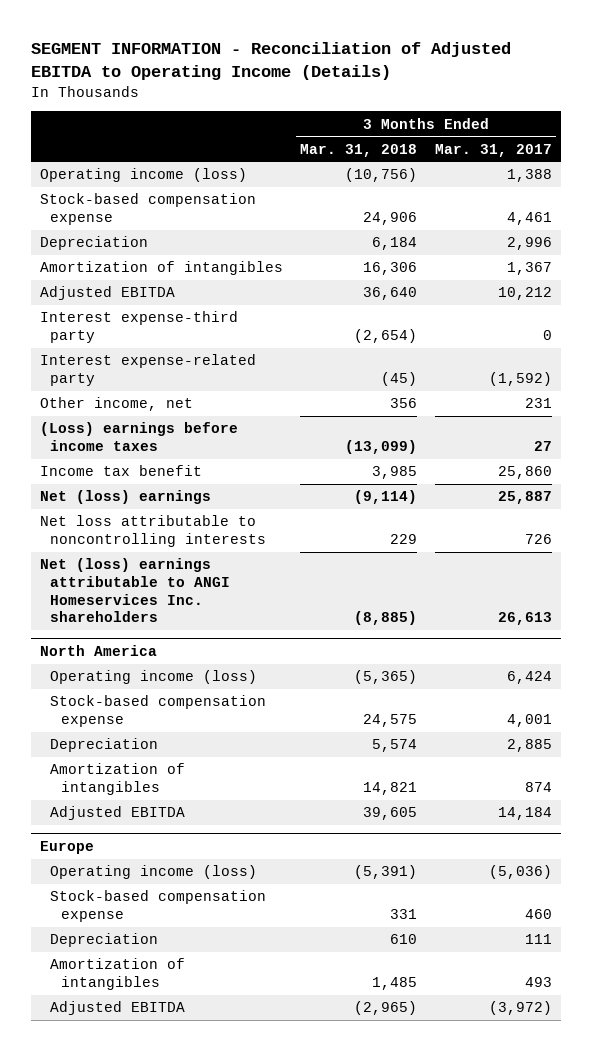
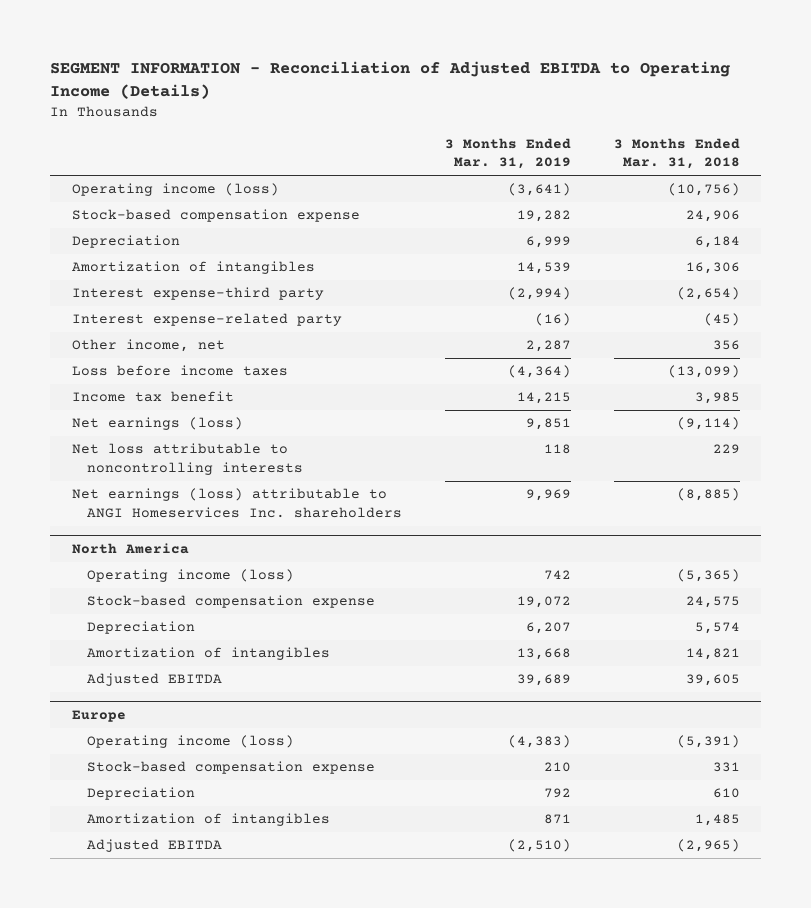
- | 3 Months Ended Mar. 31, 2018 | 3 Months Ended Mar. 31, 2017
+ | 3 Months Ended Mar. 31, 2019 | 3 Months Ended Mar. 31, 2018
- Adjusted EBITDA | 36,640 | 10,212
- (Loss) earnings before income taxes | (13,099) | 27
+ Loss before income taxes | (4,364) | (13,099)
- Net (loss) earnings | (9,114) | 25,887
+ Net earnings (loss) | 9,851 | (9,114)
- Net (loss) earnings attributable to ANGI Homeservices Inc. shareholders | (8,885) | 26,613
+ Net earnings (loss) attributable to ANGI Homeservices Inc. shareholders | 9,969 | (8,885)

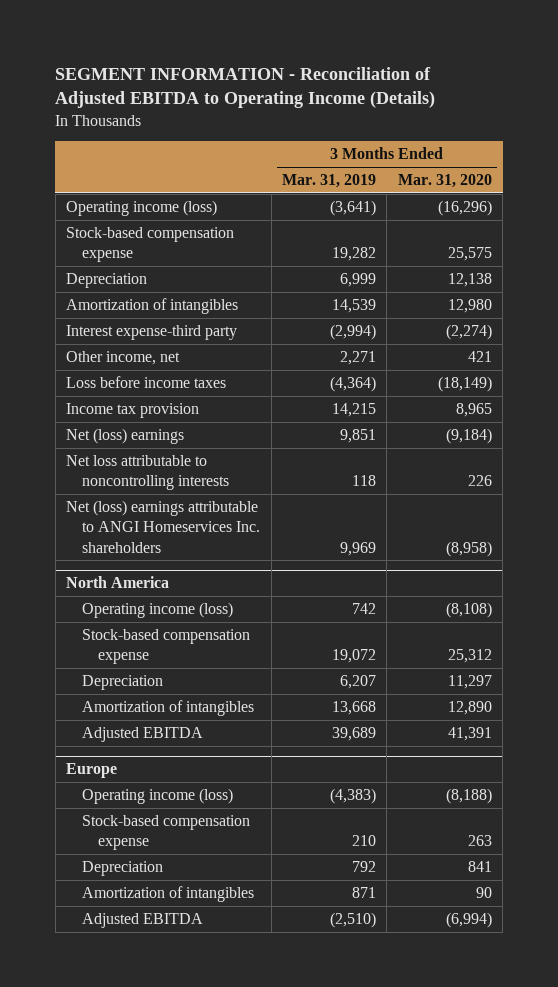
- | 3 Months Ended Mar. 31, 2019 | 3 Months Ended Mar. 31, 2018
+ | 3 Months Ended Mar. 31, 2019 | 3 Months Ended Mar. 31, 2020
- Interest expense-related party | (16) | (45)
- Other income, net | 2,287 | 356
+ Other income, net | 2,271 | 421
- Income tax benefit | 14,215 | 3,985
- Net earnings (loss) | 9,851 | (9,114)
+ Income tax provision | 14,215 | 8,965
+ Net (loss) earnings | 9,851 | (9,184)
- Net earnings (loss) attributable to ANGI Homeservices Inc. shareholders | 9,969 | (8,885)
+ Net (loss) earnings attributable to ANGI Homeservices Inc. shareholders | 9,969 | (8,958)

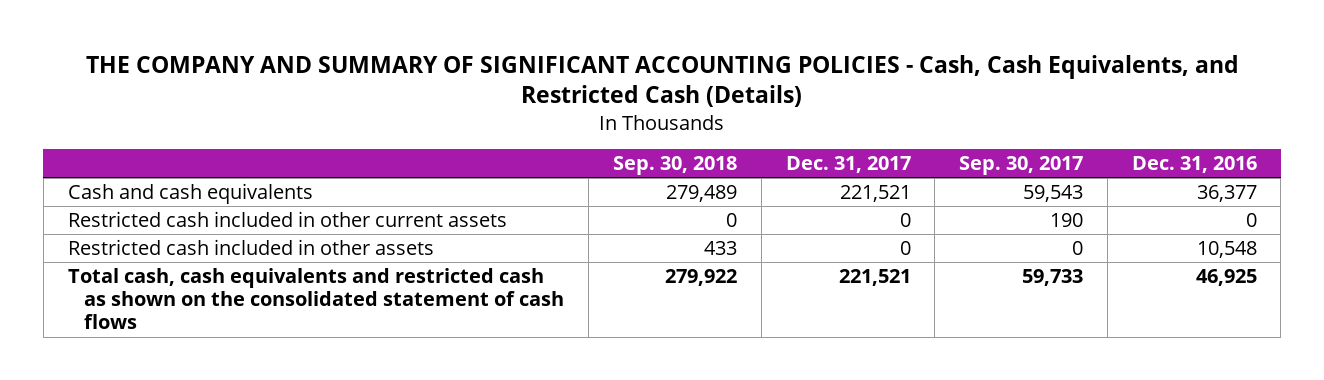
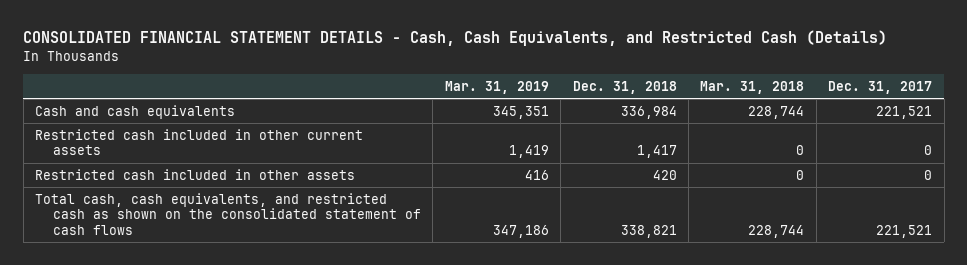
- THE COMPANY AND SUMMARY OF SIGNIFICANT ACCOUNTING POLICIES - Cash, Cash Equivalents, and Restricted Cash (Details)
+ CONSOLIDATED FINANCIAL STATEMENT DETAILS - Cash, Cash Equivalents, and Restricted Cash (Details)
- | Sep. 30, 2018 | Dec. 31, 2017 | Sep. 30, 2017 | Dec. 31, 2016
+ | Mar. 31, 2019 | Dec. 31, 2018 | Mar. 31, 2018 | Dec. 31, 2017
- Total cash, cash equivalents and restricted cash as shown on the consolidated statement of cash flows | 279,922 | 221,521 | 59,733 | 46,925
+ Total cash, cash equivalents, and restricted cash as shown on the consolidated statement of cash flows | 347,186 | 338,821 | 228,744 | 221,521

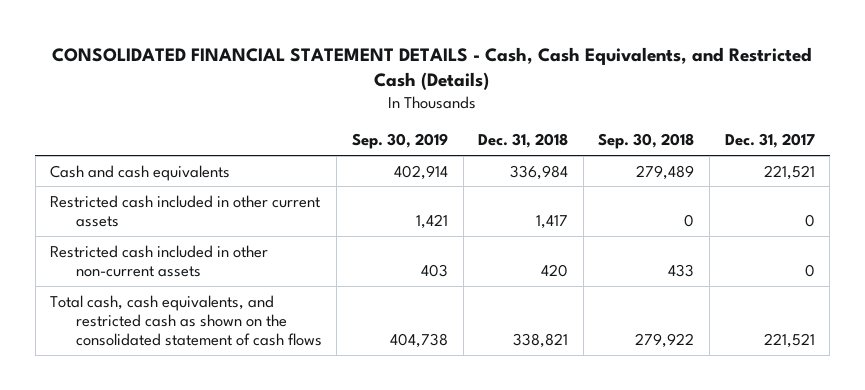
- | Mar. 31, 2019 | Dec. 31, 2018 | Mar. 31, 2018 | Dec. 31, 2017
+ | Sep. 30, 2019 | Dec. 31, 2018 | Sep. 30, 2018 | Dec. 31, 2017
- Restricted cash included in other assets | 416 | 420 | 0 | 0
+ Restricted cash included in other non-current assets | 403 | 420 | 433 | 0

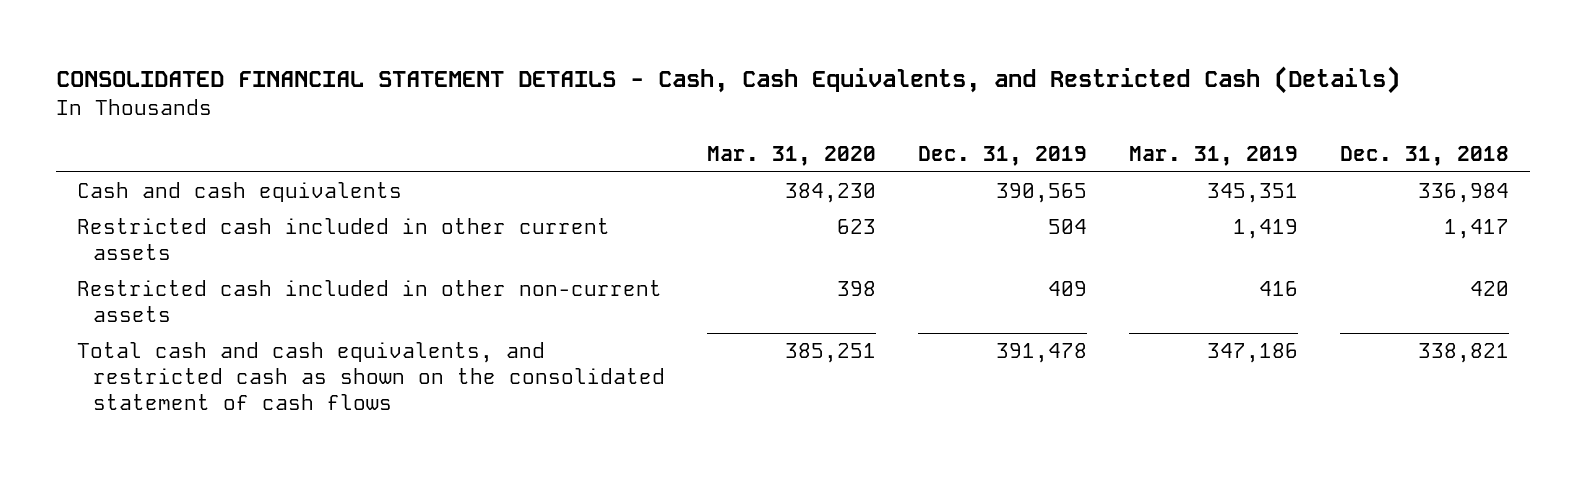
- | Sep. 30, 2019 | Dec. 31, 2018 | Sep. 30, 2018 | Dec. 31, 2017
+ | Mar. 31, 2020 | Dec. 31, 2019 | Mar. 31, 2019 | Dec. 31, 2018
- Total cash, cash equivalents, and restricted cash as shown on the consolidated statement of cash flows | 404,738 | 338,821 | 279,922 | 221,521
+ Total cash and cash equivalents, and restricted cash as shown on the consolidated statement of cash flows | 385,251 | 391,478 | 347,186 | 338,821

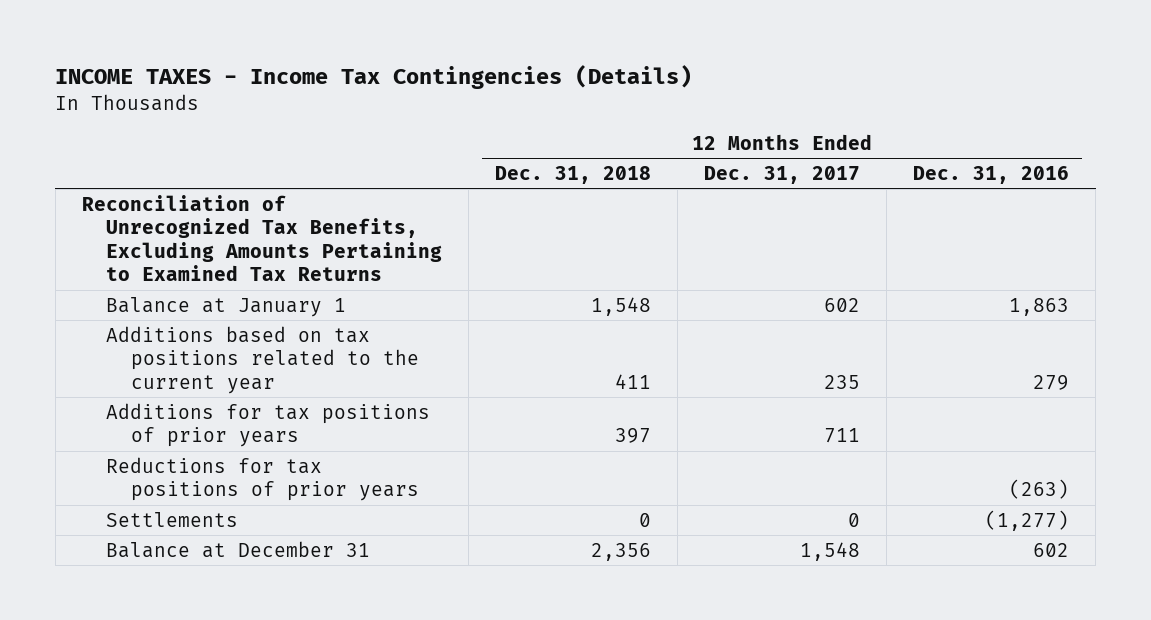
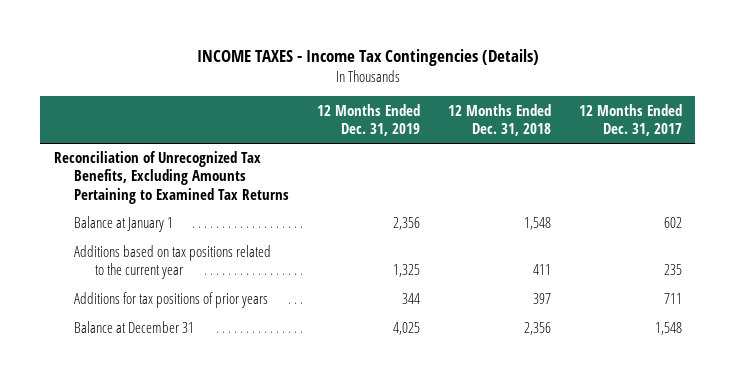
- | 12 Months Ended Dec. 31, 2018 | 12 Months Ended Dec. 31, 2017 | 12 Months Ended Dec. 31, 2016
+ | 12 Months Ended Dec. 31, 2019 | 12 Months Ended Dec. 31, 2018 | 12 Months Ended Dec. 31, 2017
- Reductions for tax positions of prior years | | | (263)
- Settlements | 0 | 0 | (1,277)

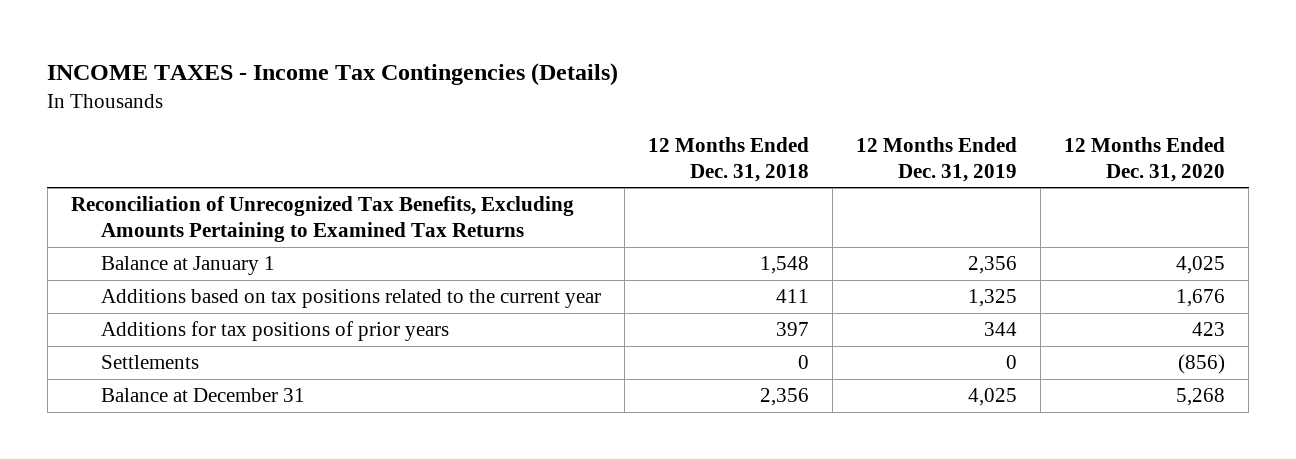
- | 12 Months Ended Dec. 31, 2019 | 12 Months Ended Dec. 31, 2018 | 12 Months Ended Dec. 31, 2017
+ | 12 Months Ended Dec. 31, 2018 | 12 Months Ended Dec. 31, 2019 | 12 Months Ended Dec. 31, 2020
+ Settlements | 0 | 0 | (856)

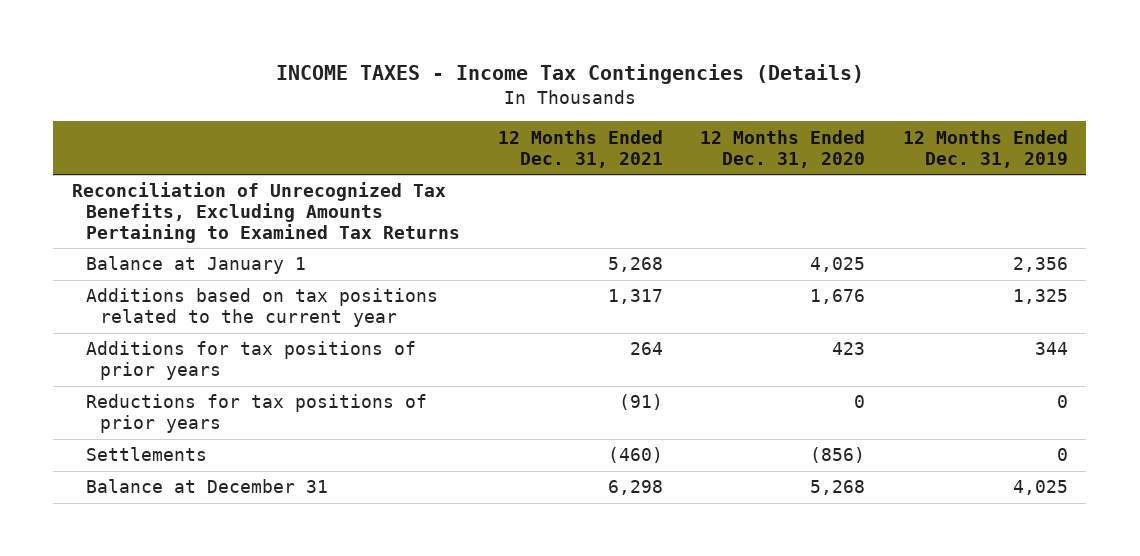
- | 12 Months Ended Dec. 31, 2018 | 12 Months Ended Dec. 31, 2019 | 12 Months Ended Dec. 31, 2020
+ | 12 Months Ended Dec. 31, 2021 | 12 Months Ended Dec. 31, 2020 | 12 Months Ended Dec. 31, 2019
+ Reductions for tax positions of prior years | (91) | 0 | 0

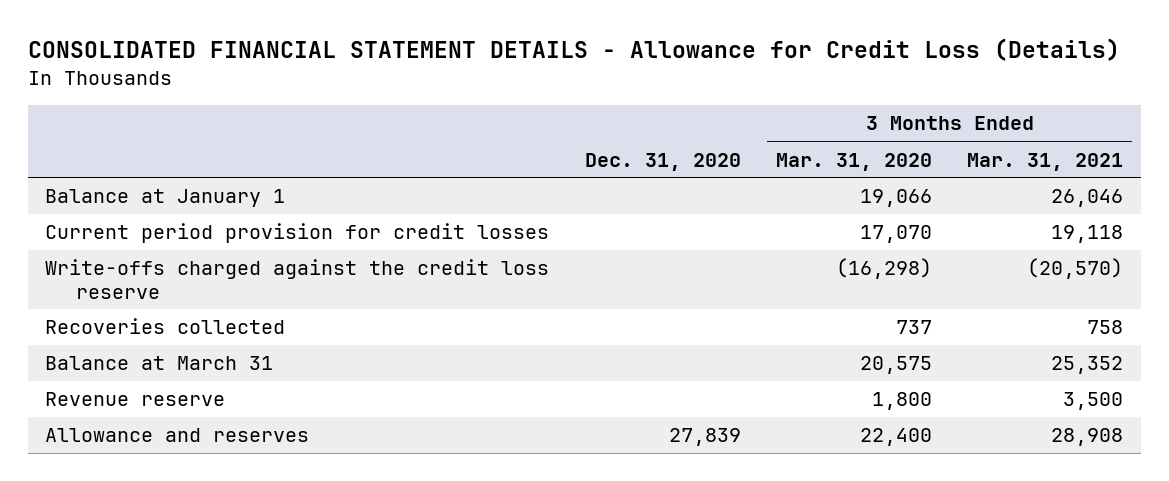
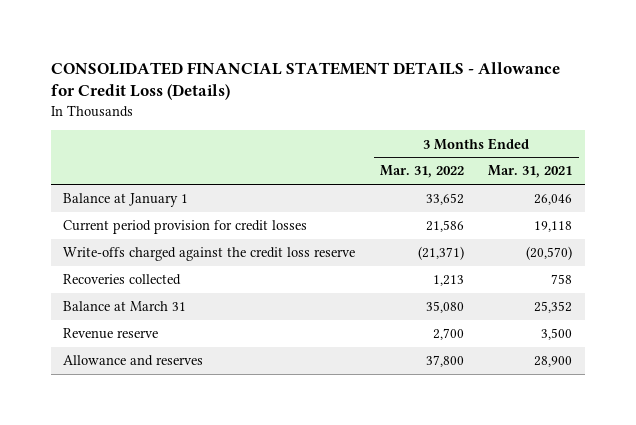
- | Dec. 31, 2020 | 3 Months Ended Mar. 31, 2020 | 3 Months Ended Mar. 31, 2021
+ | 3 Months Ended Mar. 31, 2022 | 3 Months Ended Mar. 31, 2021
- Allowance and reserves | 27,839 | 22,400 | 28,908
+ Allowance and reserves | 37,800 | 28,900

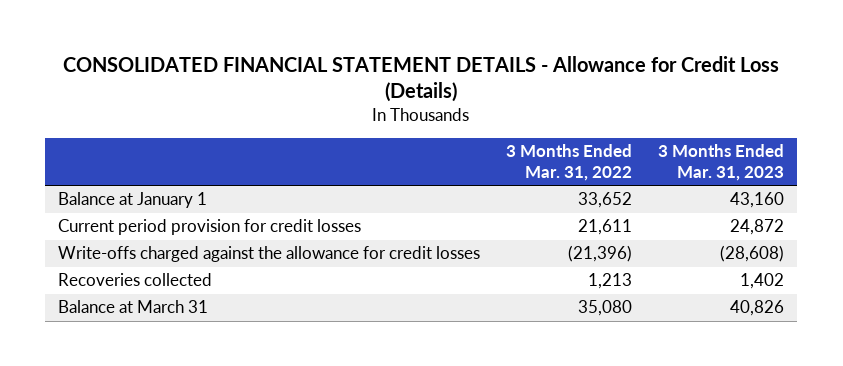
- | 3 Months Ended Mar. 31, 2022 | 3 Months Ended Mar. 31, 2021
+ | 3 Months Ended Mar. 31, 2022 | 3 Months Ended Mar. 31, 2023
- Current period provision for credit losses | 21,586 | 19,118
- Write-offs charged against the credit loss reserve | (21,371) | (20,570)
+ Current period provision for credit losses | 21,611 | 24,872
+ Write-offs charged against the allowance for credit losses | (21,396) | (28,608)
- Revenue reserve | 2,700 | 3,500
- Allowance and reserves | 37,800 | 28,900

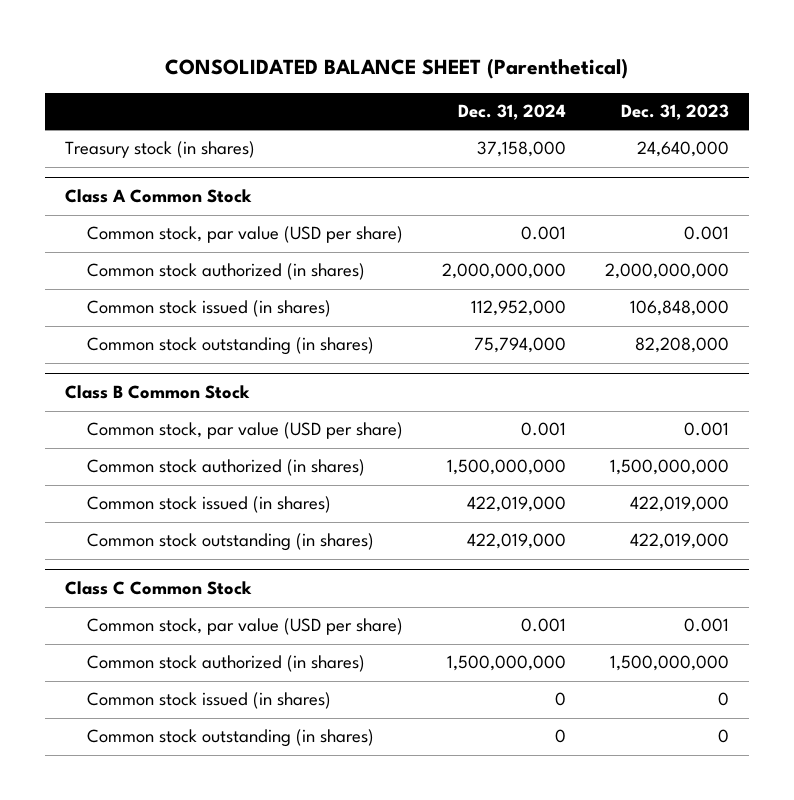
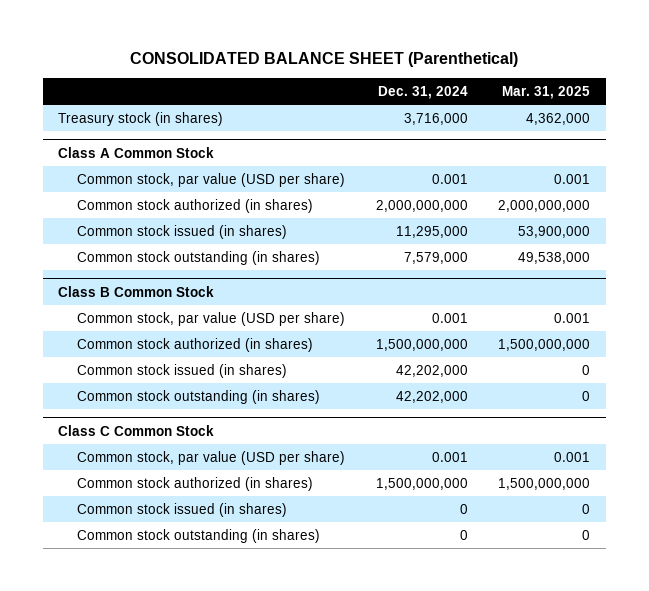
- | Dec. 31, 2024 | Dec. 31, 2023
+ | Dec. 31, 2024 | Mar. 31, 2025
- Treasury stock (in shares) | 37,158,000 | 24,640,000
+ Treasury stock (in shares) | 3,716,000 | 4,362,000
@ Class A Common Stock
- Common stock issued (in shares) | 112,952,000 | 106,848,000
- Common stock outstanding (in shares) | 75,794,000 | 82,208,000
+ Common stock issued (in shares) | 11,295,000 | 53,900,000
+ Common stock outstanding (in shares) | 7,579,000 | 49,538,000
@ Class B Common Stock
- Common stock issued (in shares) | 422,019,000 | 422,019,000
- Common stock outstanding (in shares) | 422,019,000 | 422,019,000
+ Common stock issued (in shares) | 42,202,000 | 0
+ Common stock outstanding (in shares) | 42,202,000 | 0

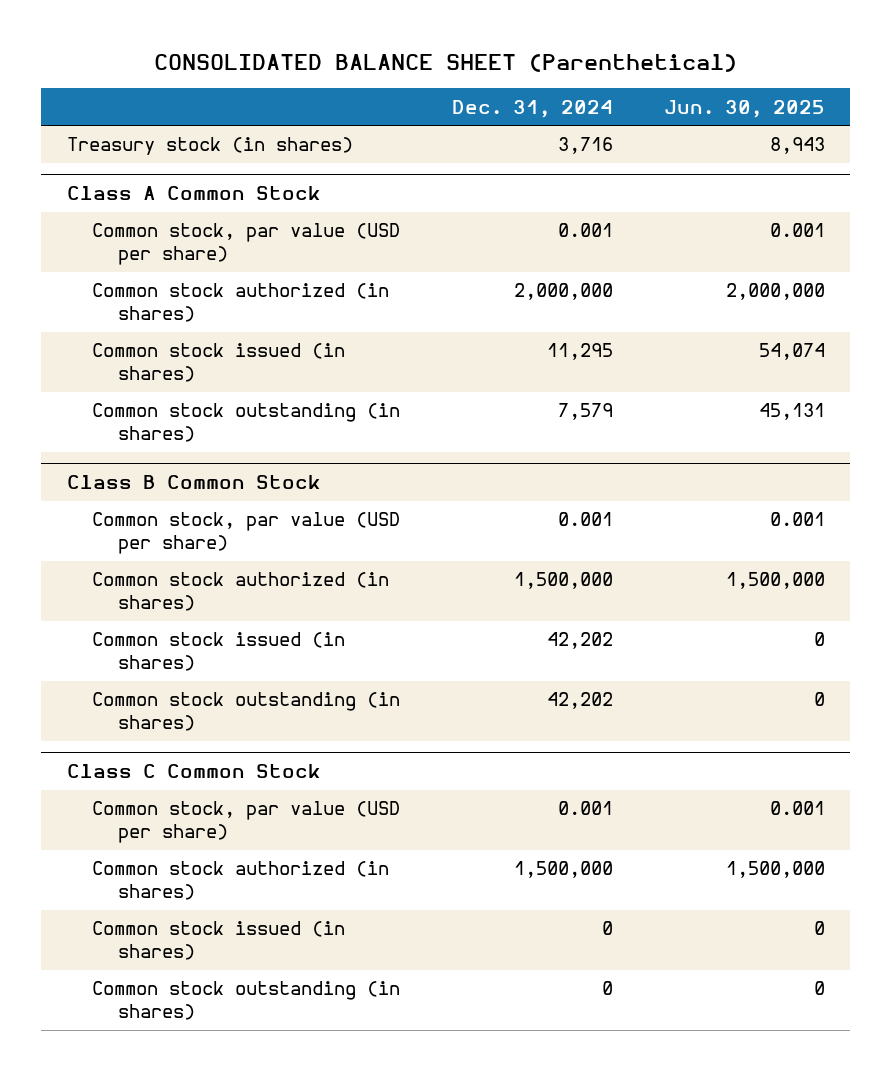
- | Dec. 31, 2024 | Mar. 31, 2025
+ | Dec. 31, 2024 | Jun. 30, 2025
- Treasury stock (in shares) | 3,716,000 | 4,362,000
+ Treasury stock (in shares) | 3,716 | 8,943
@ Class A Common Stock
- Common stock authorized (in shares) | 2,000,000,000 | 2,000,000,000
- Common stock issued (in shares) | 11,295,000 | 53,900,000
- Common stock outstanding (in shares) | 7,579,000 | 49,538,000
+ Common stock authorized (in shares) | 2,000,000 | 2,000,000
+ Common stock issued (in shares) | 11,295 | 54,074
+ Common stock outstanding (in shares) | 7,579 | 45,131
@ Class B Common Stock
- Common stock authorized (in shares) | 1,500,000,000 | 1,500,000,000
- Common stock issued (in shares) | 42,202,000 | 0
- Common stock outstanding (in shares) | 42,202,000 | 0
+ Common stock authorized (in shares) | 1,500,000 | 1,500,000
+ Common stock issued (in shares) | 42,202 | 0
+ Common stock outstanding (in shares) | 42,202 | 0
@ Class C Common Stock
- Common stock authorized (in shares) | 1,500,000,000 | 1,500,000,000
+ Common stock authorized (in shares) | 1,500,000 | 1,500,000

